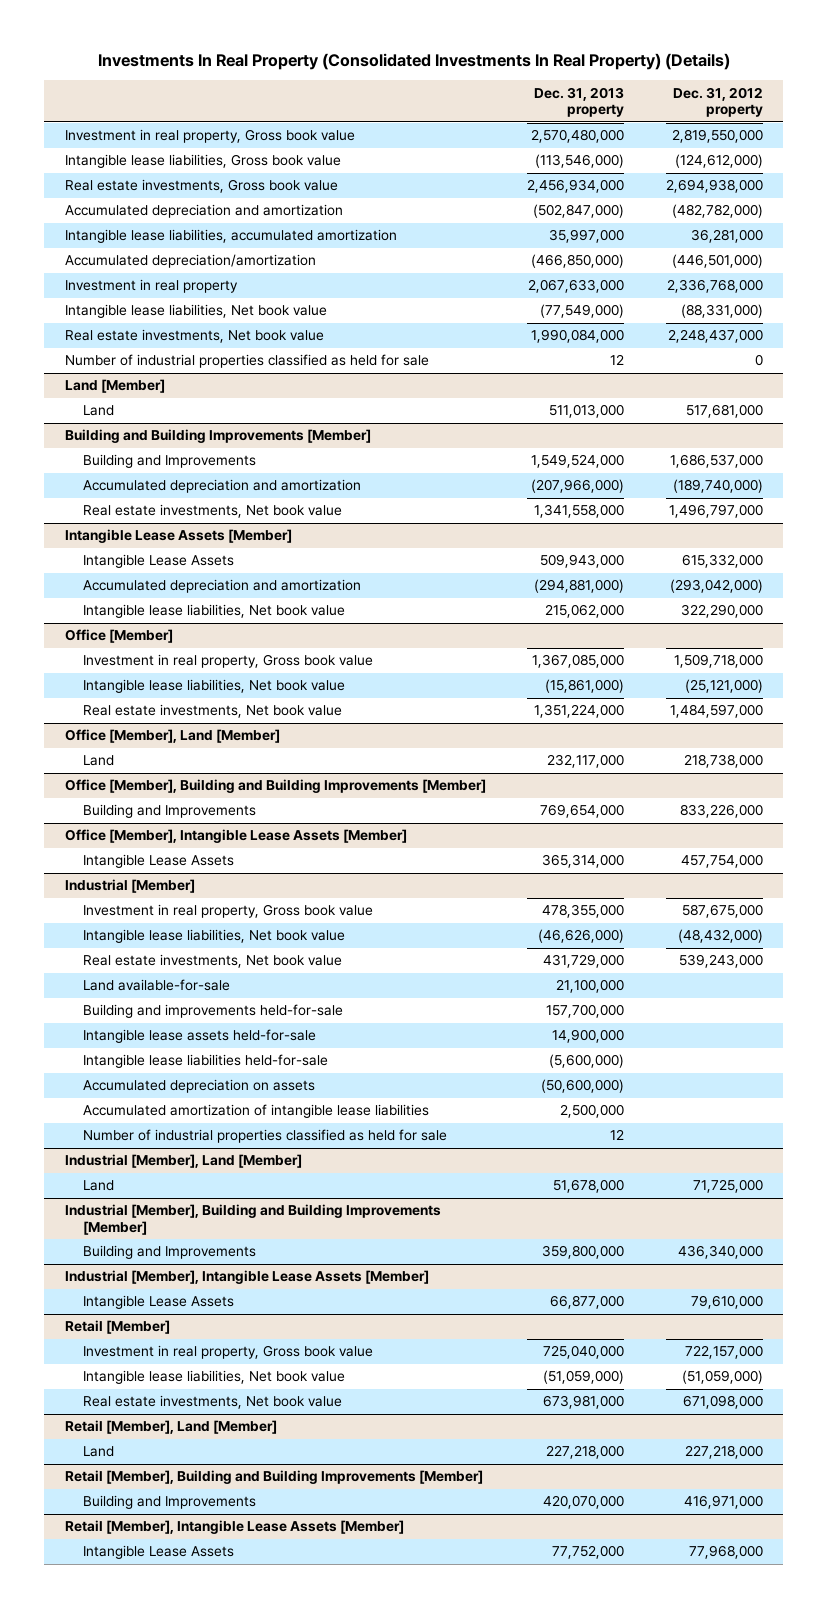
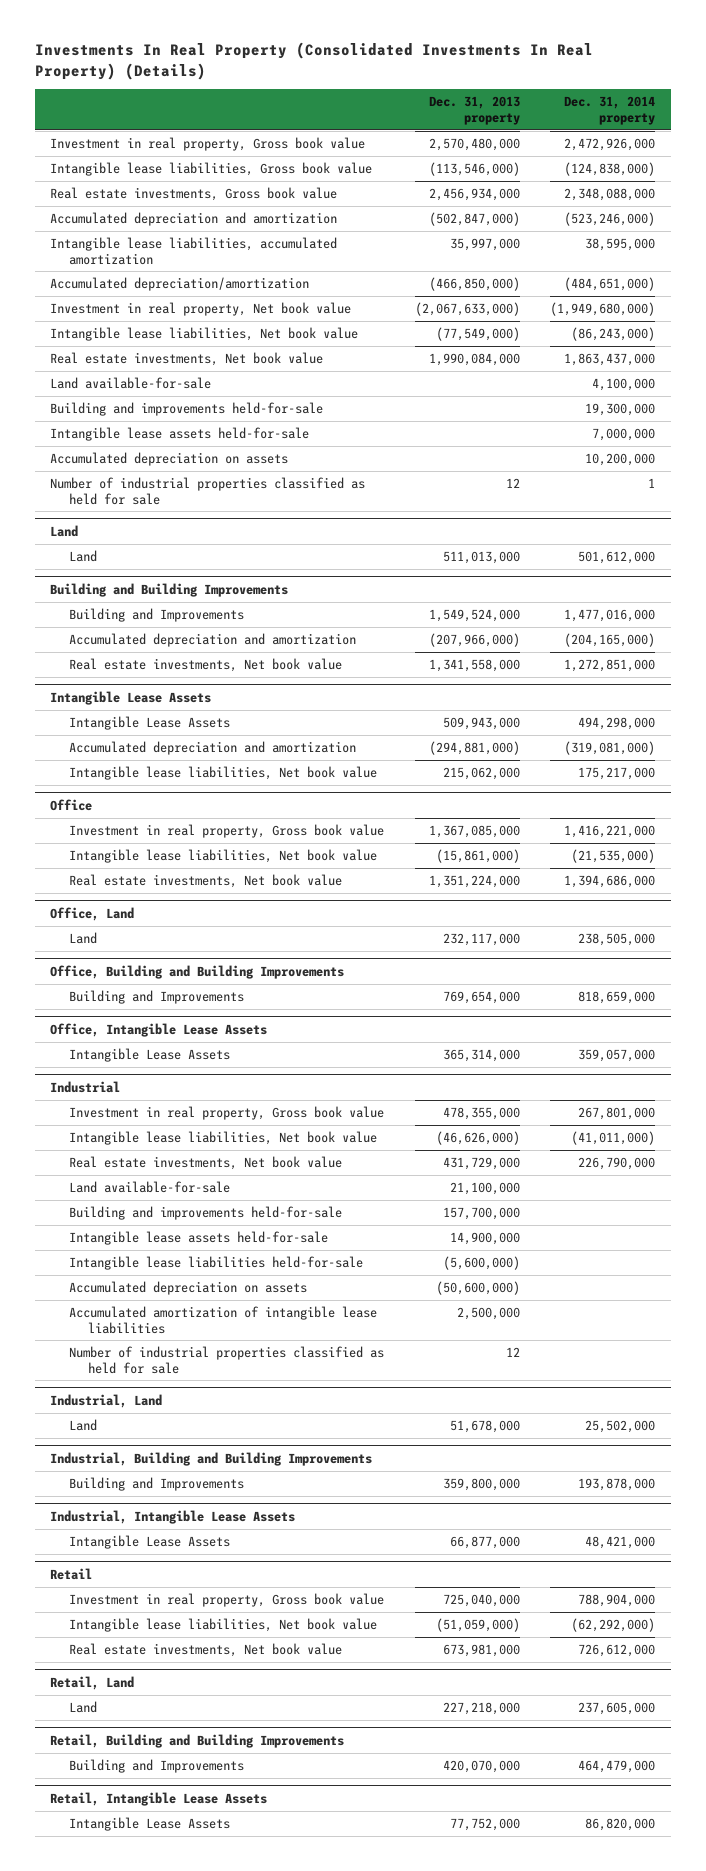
- | Dec. 31, 2013 property | Dec. 31, 2012 property
+ | Dec. 31, 2013 property | Dec. 31, 2014 property
- Investment in real property | 2,067,633,000 | 2,336,768,000
+ Investment in real property, Net book value | (2,067,633,000) | (1,949,680,000)
+ Land available-for-sale | | 4,100,000
+ Building and improvements held-for-sale | | 19,300,000
+ Intangible lease assets held-for-sale | | 7,000,000
+ Accumulated depreciation on assets | | 10,200,000
- Land [Member]
+ Land
- Building and Building Improvements [Member]
+ Building and Building Improvements
- Intangible Lease Assets [Member]
+ Intangible Lease Assets
- Office [Member]
+ Office
- Office [Member], Land [Member]
+ Office, Land
- Office [Member], Building and Building Improvements [Member]
+ Office, Building and Building Improvements
- Office [Member], Intangible Lease Assets [Member]
+ Office, Intangible Lease Assets
- Industrial [Member]
+ Industrial
- Industrial [Member], Land [Member]
+ Industrial, Land
- Industrial [Member], Building and Building Improvements [Member]
+ Industrial, Building and Building Improvements
- Industrial [Member], Intangible Lease Assets [Member]
+ Industrial, Intangible Lease Assets
- Retail [Member]
+ Retail
- Retail [Member], Land [Member]
+ Retail, Land
- Retail [Member], Building and Building Improvements [Member]
+ Retail, Building and Building Improvements
- Retail [Member], Intangible Lease Assets [Member]
+ Retail, Intangible Lease Assets

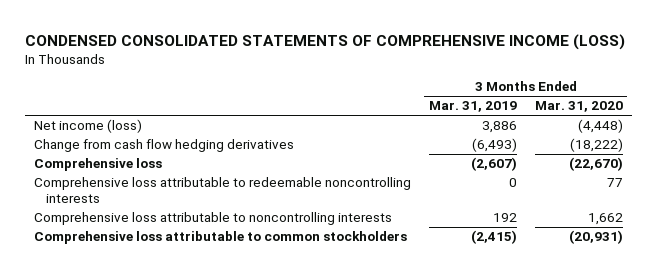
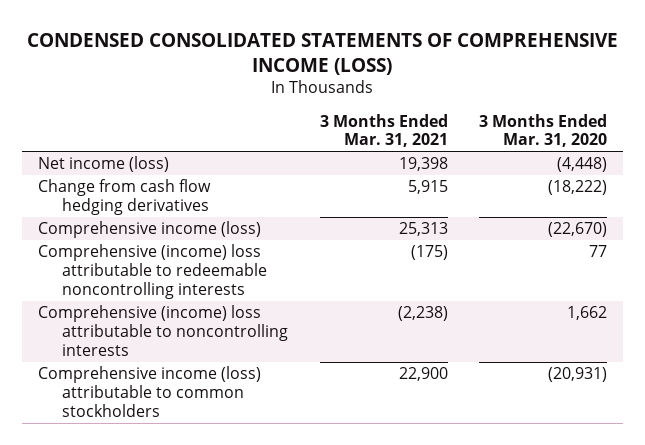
- | 3 Months Ended Mar. 31, 2019 | 3 Months Ended Mar. 31, 2020
+ | 3 Months Ended Mar. 31, 2021 | 3 Months Ended Mar. 31, 2020
- Comprehensive loss | (2,607) | (22,670)
- Comprehensive loss attributable to redeemable noncontrolling interests | 0 | 77
- Comprehensive loss attributable to noncontrolling interests | 192 | 1,662
- Comprehensive loss attributable to common stockholders | (2,415) | (20,931)
+ Comprehensive income (loss) | 25,313 | (22,670)
+ Comprehensive (income) loss attributable to redeemable noncontrolling interests | (175) | 77
+ Comprehensive (income) loss attributable to noncontrolling interests | (2,238) | 1,662
+ Comprehensive income (loss) attributable to common stockholders | 22,900 | (20,931)

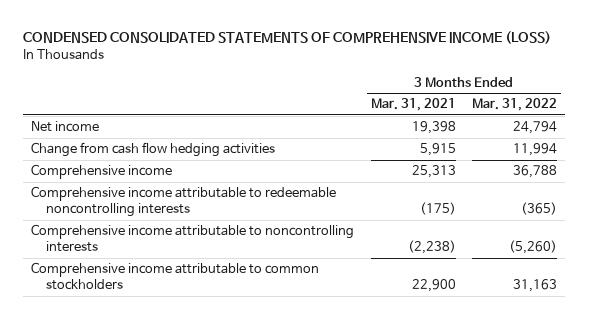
- | 3 Months Ended Mar. 31, 2021 | 3 Months Ended Mar. 31, 2020
+ | 3 Months Ended Mar. 31, 2021 | 3 Months Ended Mar. 31, 2022
- Net income (loss) | 19,398 | (4,448)
- Change from cash flow hedging derivatives | 5,915 | (18,222)
- Comprehensive income (loss) | 25,313 | (22,670)
- Comprehensive (income) loss attributable to redeemable noncontrolling interests | (175) | 77
- Comprehensive (income) loss attributable to noncontrolling interests | (2,238) | 1,662
- Comprehensive income (loss) attributable to common stockholders | 22,900 | (20,931)
+ Net income | 19,398 | 24,794
+ Change from cash flow hedging activities | 5,915 | 11,994
+ Comprehensive income | 25,313 | 36,788
+ Comprehensive income attributable to redeemable noncontrolling interests | (175) | (365)
+ Comprehensive income attributable to noncontrolling interests | (2,238) | (5,260)
+ Comprehensive income attributable to common stockholders | 22,900 | 31,163

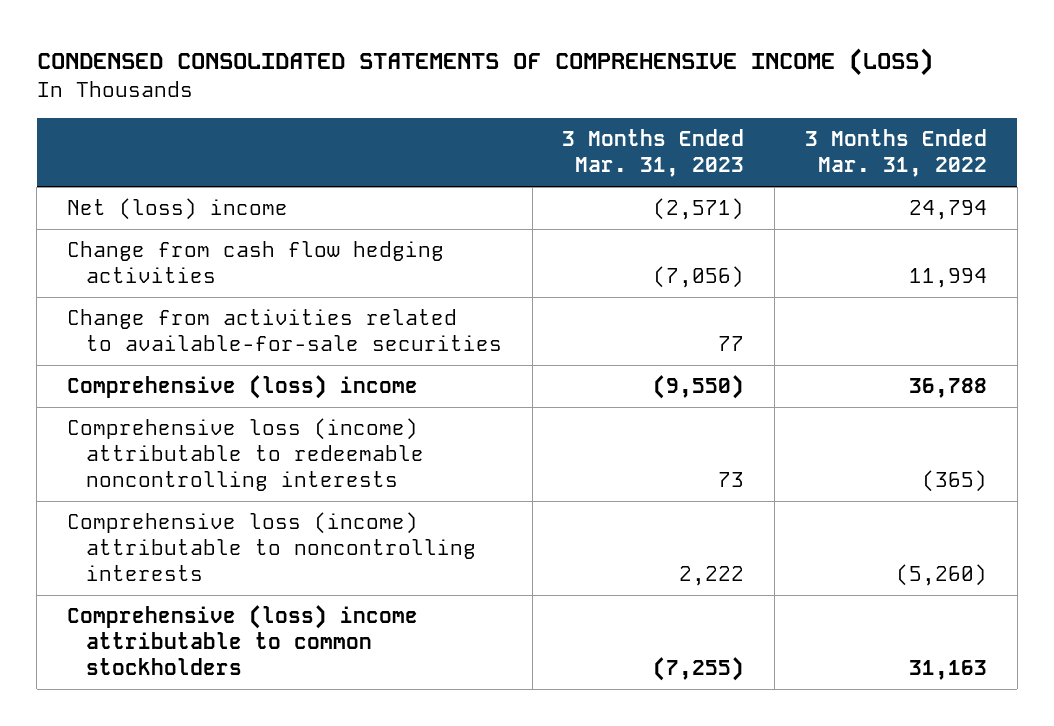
- | 3 Months Ended Mar. 31, 2021 | 3 Months Ended Mar. 31, 2022
+ | 3 Months Ended Mar. 31, 2023 | 3 Months Ended Mar. 31, 2022
- Net income | 19,398 | 24,794
+ Net (loss) income | (2,571) | 24,794
- Comprehensive income | 25,313 | 36,788
- Comprehensive income attributable to redeemable noncontrolling interests | (175) | (365)
- Comprehensive income attributable to noncontrolling interests | (2,238) | (5,260)
- Comprehensive income attributable to common stockholders | 22,900 | 31,163
+ Change from activities related to available-for-sale securities | 77 |
+ Comprehensive (loss) income | (9,550) | 36,788
+ Comprehensive loss (income) attributable to redeemable noncontrolling interests | 73 | (365)
+ Comprehensive loss (income) attributable to noncontrolling interests | 2,222 | (5,260)
+ Comprehensive (loss) income attributable to common stockholders | (7,255) | 31,163

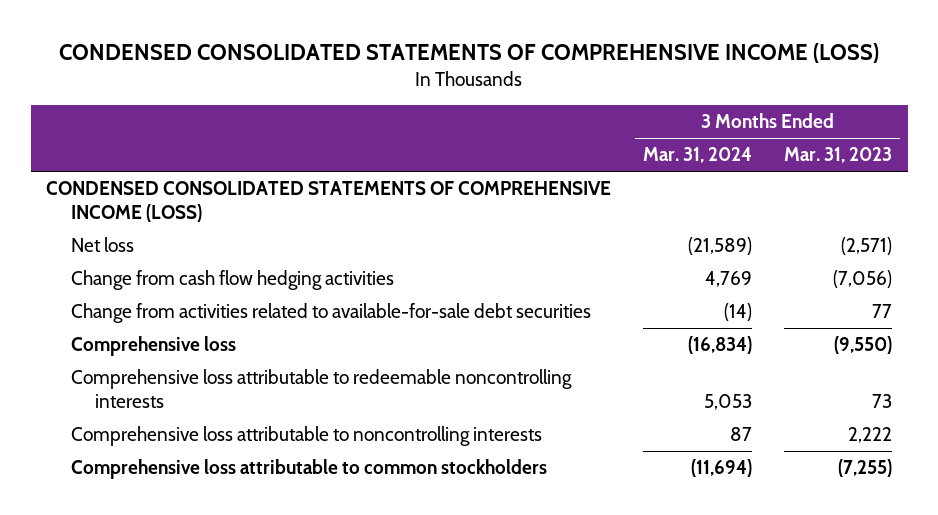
- | 3 Months Ended Mar. 31, 2023 | 3 Months Ended Mar. 31, 2022
+ | 3 Months Ended Mar. 31, 2024 | 3 Months Ended Mar. 31, 2023
- Net (loss) income | (2,571) | 24,794
+ CONDENSED CONSOLIDATED STATEMENTS OF COMPREHENSIVE INCOME (LOSS)
+ Net loss | (21,589) | (2,571)
- Change from activities related to available-for-sale securities | 77 |
- Comprehensive (loss) income | (9,550) | 36,788
- Comprehensive loss (income) attributable to redeemable noncontrolling interests | 73 | (365)
- Comprehensive loss (income) attributable to noncontrolling interests | 2,222 | (5,260)
- Comprehensive (loss) income attributable to common stockholders | (7,255) | 31,163
+ Change from activities related to available-for-sale debt securities | (14) | 77
+ Comprehensive loss | (16,834) | (9,550)
+ Comprehensive loss attributable to redeemable noncontrolling interests | 5,053 | 73
+ Comprehensive loss attributable to noncontrolling interests | 87 | 2,222
+ Comprehensive loss attributable to common stockholders | (11,694) | (7,255)

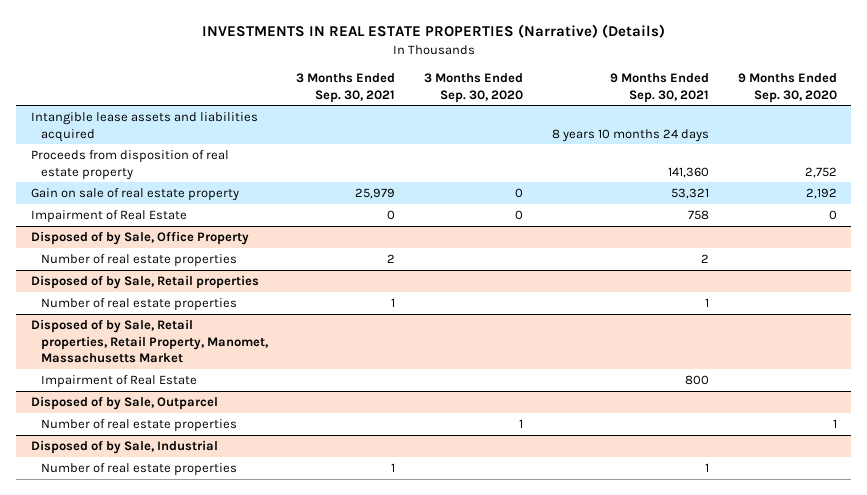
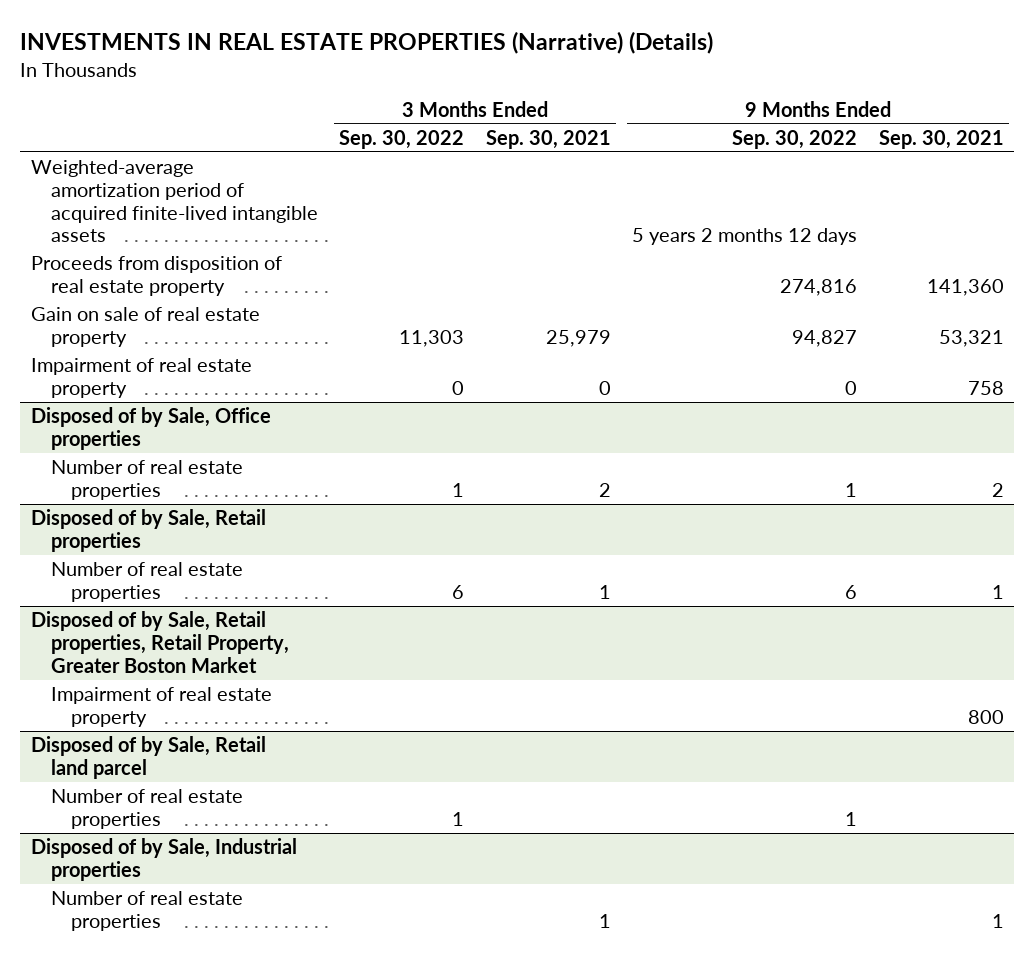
- | 3 Months Ended Sep. 30, 2021 | 3 Months Ended Sep. 30, 2020 | 9 Months Ended Sep. 30, 2021 | 9 Months Ended Sep. 30, 2020
+ | 3 Months Ended Sep. 30, 2022 | 3 Months Ended Sep. 30, 2021 | 9 Months Ended Sep. 30, 2022 | 9 Months Ended Sep. 30, 2021
- Intangible lease assets and liabilities acquired | | | 8 years 10 months 24 days |
+ Weighted-average amortization period of acquired finite-lived intangible assets | | | 5 years 2 months 12 days |
- Impairment of Real Estate | 0 | 0 | 758 | 0
- Disposed of by Sale, Office Property
+ Impairment of real estate property | 0 | 0 | 0 | 758
+ Disposed of by Sale, Office properties
- Disposed of by Sale, Retail properties, Retail Property, Manomet, Massachusetts Market
- Impairment of Real Estate | | | 800 |
- Disposed of by Sale, Outparcel
+ Disposed of by Sale, Retail properties, Retail Property, Greater Boston Market
+ Impairment of real estate property | | | | 800
+ Disposed of by Sale, Retail land parcel
- Disposed of by Sale, Industrial
+ Disposed of by Sale, Industrial properties

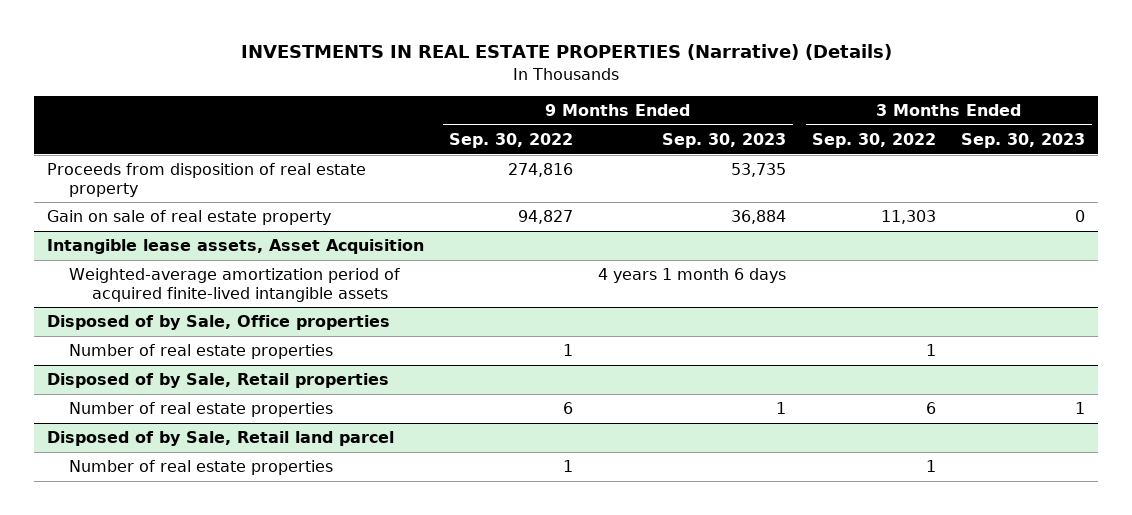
- | 3 Months Ended Sep. 30, 2022 | 3 Months Ended Sep. 30, 2021 | 9 Months Ended Sep. 30, 2022 | 9 Months Ended Sep. 30, 2021
+ | 9 Months Ended Sep. 30, 2022 | 9 Months Ended Sep. 30, 2023 | 3 Months Ended Sep. 30, 2022 | 3 Months Ended Sep. 30, 2023
- Weighted-average amortization period of acquired finite-lived intangible assets | | | 5 years 2 months 12 days |
- Impairment of real estate property | 0 | 0 | 0 | 758
+ Intangible lease assets, Asset Acquisition
+ Weighted-average amortization period of acquired finite-lived intangible assets | | 4 years 1 month 6 days | |
- Disposed of by Sale, Retail properties, Retail Property, Greater Boston Market
- Impairment of real estate property | | | | 800
- Disposed of by Sale, Industrial properties
- Number of real estate properties | | 1 | | 1

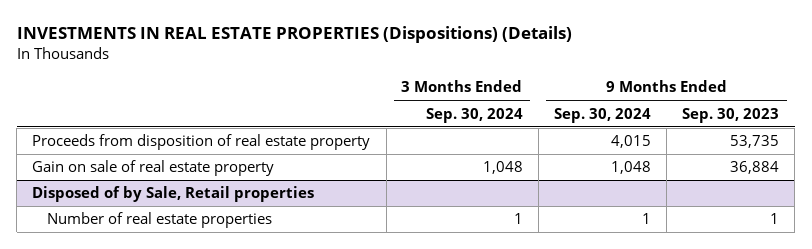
- INVESTMENTS IN REAL ESTATE PROPERTIES (Narrative) (Details)
+ INVESTMENTS IN REAL ESTATE PROPERTIES (Dispositions) (Details)
- | 9 Months Ended Sep. 30, 2022 | 9 Months Ended Sep. 30, 2023 | 3 Months Ended Sep. 30, 2022 | 3 Months Ended Sep. 30, 2023
+ | 3 Months Ended Sep. 30, 2024 | 9 Months Ended Sep. 30, 2024 | 9 Months Ended Sep. 30, 2023
- Intangible lease assets, Asset Acquisition
- Weighted-average amortization period of acquired finite-lived intangible assets | | 4 years 1 month 6 days | |
- Disposed of by Sale, Office properties
- Number of real estate properties | 1 | | 1 |
- Disposed of by Sale, Retail land parcel
- Number of real estate properties | 1 | | 1 |

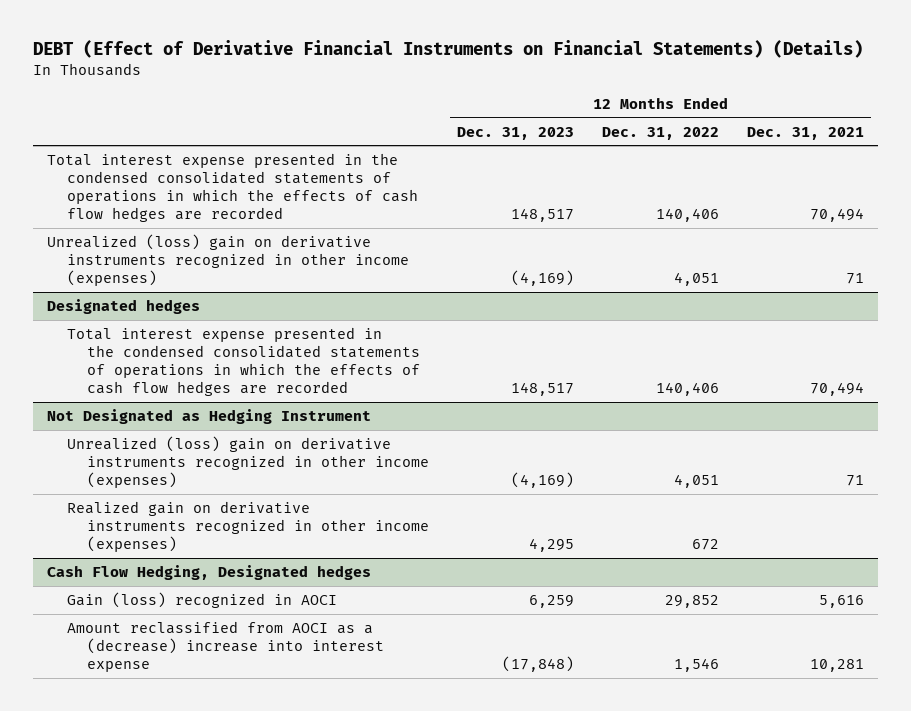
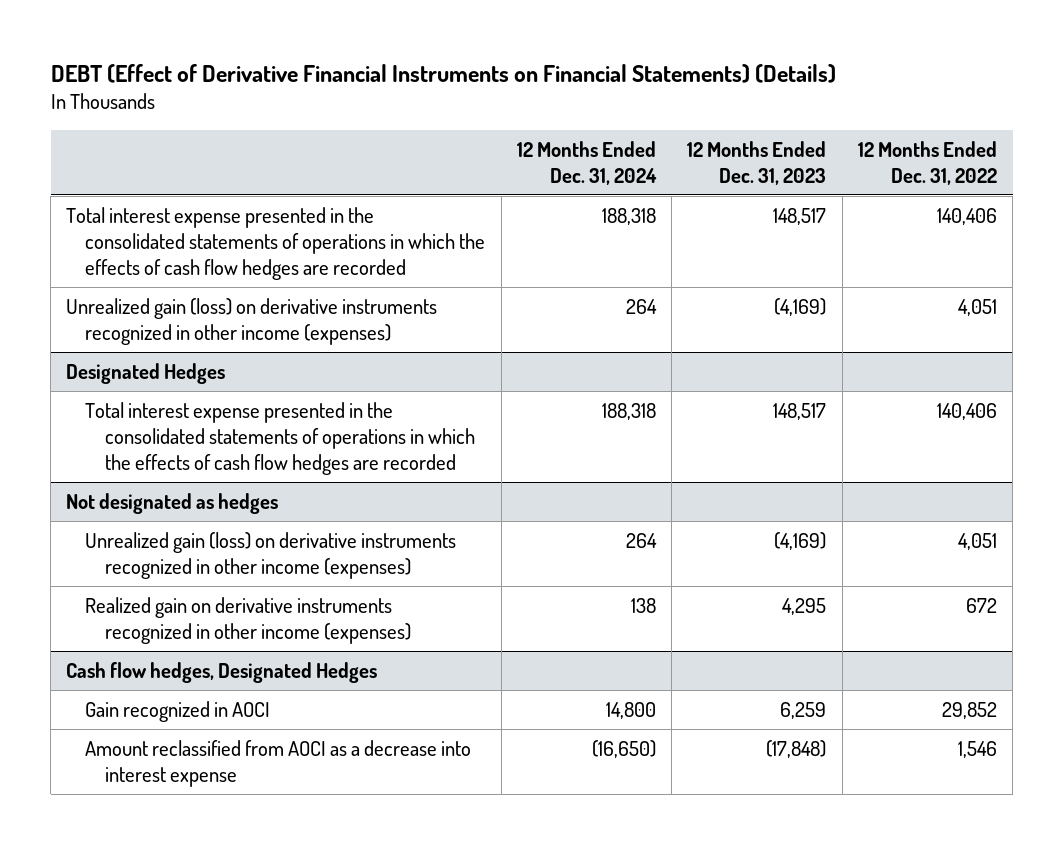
- | 12 Months Ended Dec. 31, 2023 | 12 Months Ended Dec. 31, 2022 | 12 Months Ended Dec. 31, 2021
+ | 12 Months Ended Dec. 31, 2024 | 12 Months Ended Dec. 31, 2023 | 12 Months Ended Dec. 31, 2022
- Total interest expense presented in the condensed consolidated statements of operations in which the effects of cash flow hedges are recorded | 148,517 | 140,406 | 70,494
- Unrealized (loss) gain on derivative instruments recognized in other income (expenses) | (4,169) | 4,051 | 71
- Designated hedges
- Total interest expense presented in the condensed consolidated statements of operations in which the effects of cash flow hedges are recorded | 148,517 | 140,406 | 70,494
- Not Designated as Hedging Instrument
- Unrealized (loss) gain on derivative instruments recognized in other income (expenses) | (4,169) | 4,051 | 71
+ Total interest expense presented in the consolidated statements of operations in which the effects of cash flow hedges are recorded | 188,318 | 148,517 | 140,406
+ Unrealized gain (loss) on derivative instruments recognized in other income (expenses) | 264 | (4,169) | 4,051
+ Designated Hedges
+ Total interest expense presented in the consolidated statements of operations in which the effects of cash flow hedges are recorded | 188,318 | 148,517 | 140,406
+ Not designated as hedges
+ Unrealized gain (loss) on derivative instruments recognized in other income (expenses) | 264 | (4,169) | 4,051
- Cash Flow Hedging, Designated hedges
- Gain (loss) recognized in AOCI | 6,259 | 29,852 | 5,616
- Amount reclassified from AOCI as a (decrease) increase into interest expense | (17,848) | 1,546 | 10,281
+ Cash flow hedges, Designated Hedges
+ Gain recognized in AOCI | 14,800 | 6,259 | 29,852
+ Amount reclassified from AOCI as a decrease into interest expense | (16,650) | (17,848) | 1,546

